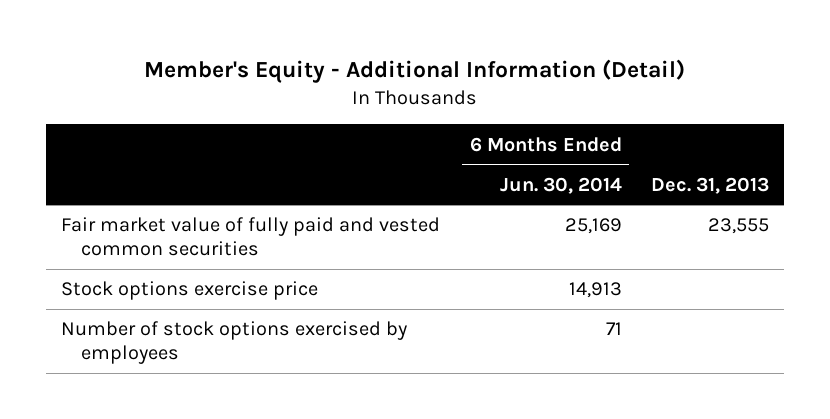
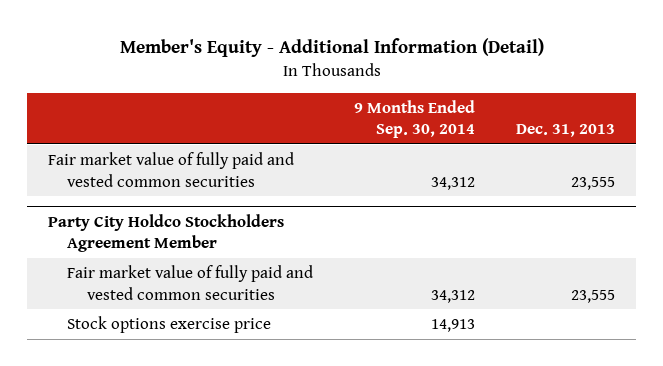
- | 6 Months Ended Jun. 30, 2014 | Dec. 31, 2013
+ | 9 Months Ended Sep. 30, 2014 | Dec. 31, 2013
- Stock options exercise price | 14,913 |
- Number of stock options exercised by employees | 71 |
+ Party City Holdco Stockholders Agreement Member
+ Fair market value of fully paid and vested common securities | 34,312 | 23,555
+ Stock options exercise price | 14,913 |

